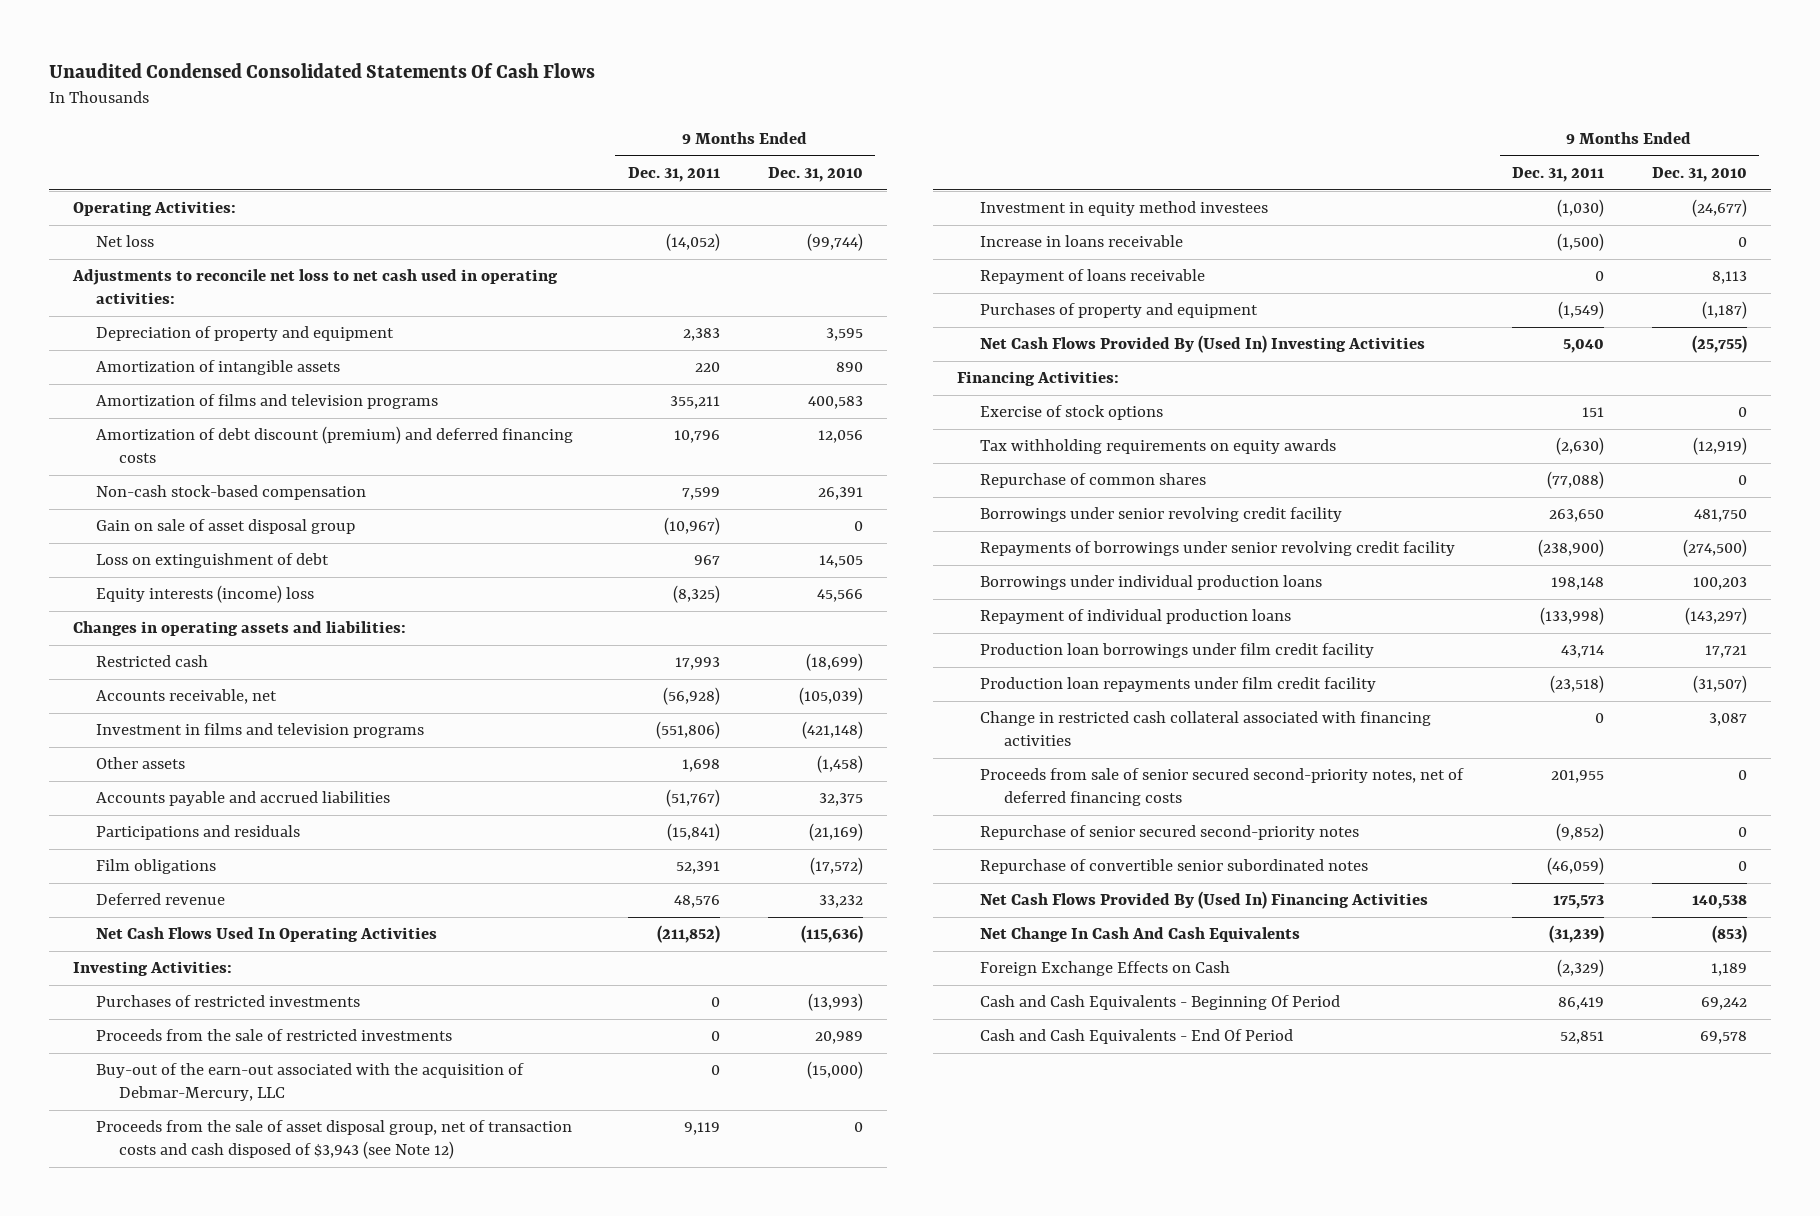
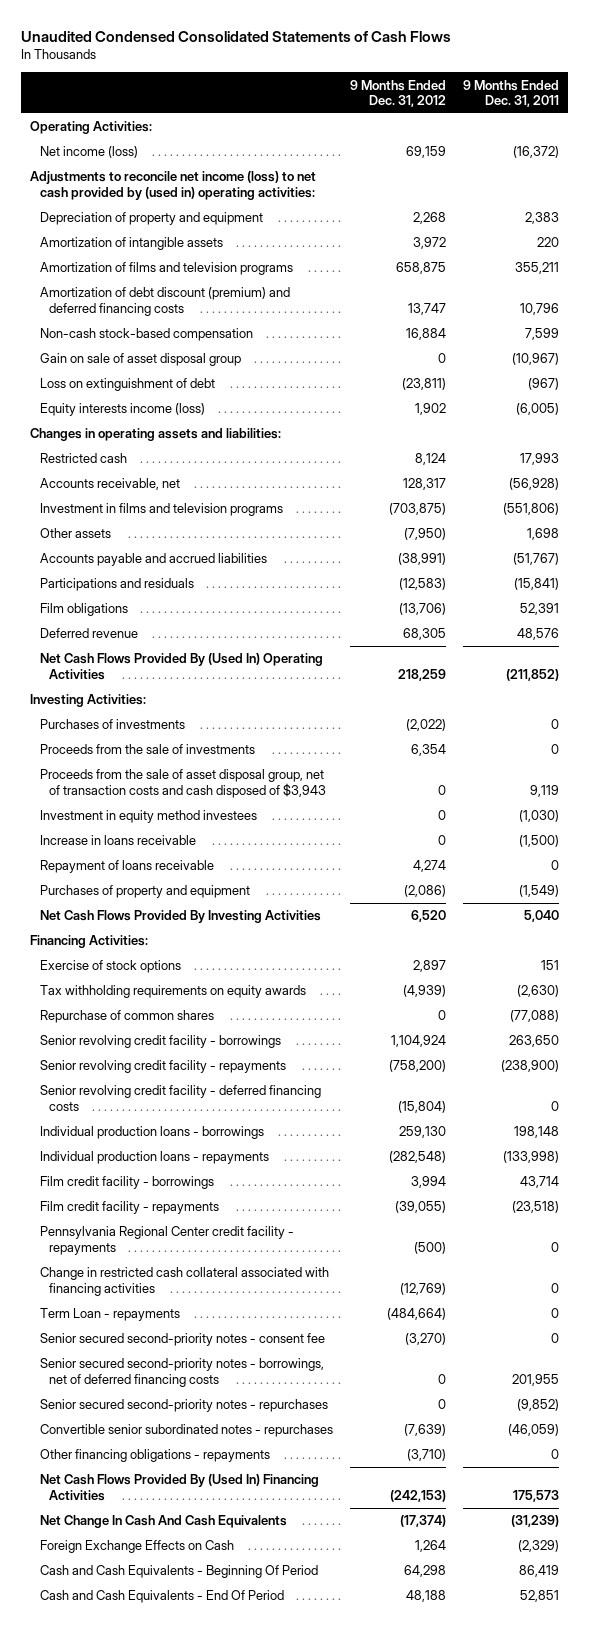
- Unaudited Condensed Consolidated Statements Of Cash Flows
+ Unaudited Condensed Consolidated Statements of Cash Flows
- | 9 Months Ended Dec. 31, 2011 | 9 Months Ended Dec. 31, 2010
+ | 9 Months Ended Dec. 31, 2012 | 9 Months Ended Dec. 31, 2011
- Net loss | (14,052) | (99,744)
- Adjustments to reconcile net loss to net cash used in operating activities:
+ Net income (loss) | 69,159 | (16,372)
+ Adjustments to reconcile net income (loss) to net cash provided by (used in) operating activities:
- Loss on extinguishment of debt | 967 | 14,505
- Equity interests (income) loss | (8,325) | 45,566
+ Loss on extinguishment of debt | (23,811) | (967)
+ Equity interests income (loss) | 1,902 | (6,005)
- Net Cash Flows Used In Operating Activities | (211,852) | (115,636)
+ Net Cash Flows Provided By (Used In) Operating Activities | 218,259 | (211,852)
- Purchases of restricted investments | 0 | (13,993)
- Proceeds from the sale of restricted investments | 0 | 20,989
- Buy-out of the earn-out associated with the acquisition of Debmar-Mercury, LLC | 0 | (15,000)
- Proceeds from the sale of asset disposal group, net of transaction costs and cash disposed of $3,943 (see Note 12) | 9,119 | 0
+ Purchases of investments | (2,022) | 0
+ Proceeds from the sale of investments | 6,354 | 0
+ Proceeds from the sale of asset disposal group, net of transaction costs and cash disposed of $3,943 | 0 | 9,119
- Net Cash Flows Provided By (Used In) Investing Activities | 5,040 | (25,755)
+ Net Cash Flows Provided By Investing Activities | 6,520 | 5,040
- Borrowings under senior revolving credit facility | 263,650 | 481,750
- Repayments of borrowings under senior revolving credit facility | (238,900) | (274,500)
- Borrowings under individual production loans | 198,148 | 100,203
- Repayment of individual production loans | (133,998) | (143,297)
- Production loan borrowings under film credit facility | 43,714 | 17,721
- Production loan repayments under film credit facility | (23,518) | (31,507)
+ Senior revolving credit facility - borrowings | 1,104,924 | 263,650
+ Senior revolving credit facility - repayments | (758,200) | (238,900)
+ Senior revolving credit facility - deferred financing costs | (15,804) | 0
+ Individual production loans - borrowings | 259,130 | 198,148
+ Individual production loans - repayments | (282,548) | (133,998)
+ Film credit facility - borrowings | 3,994 | 43,714
+ Film credit facility - repayments | (39,055) | (23,518)
+ Pennsylvania Regional Center credit facility - repayments | (500) | 0
- Proceeds from sale of senior secured second-priority notes, net of deferred financing costs | 201,955 | 0
- Repurchase of senior secured second-priority notes | (9,852) | 0
- Repurchase of convertible senior subordinated notes | (46,059) | 0
+ Term Loan - repayments | (484,664) | 0
+ Senior secured second-priority notes - consent fee | (3,270) | 0
+ Senior secured second-priority notes - borrowings, net of deferred financing costs | 0 | 201,955
+ Senior secured second-priority notes - repurchases | 0 | (9,852)
+ Convertible senior subordinated notes - repurchases | (7,639) | (46,059)
+ Other financing obligations - repayments | (3,710) | 0

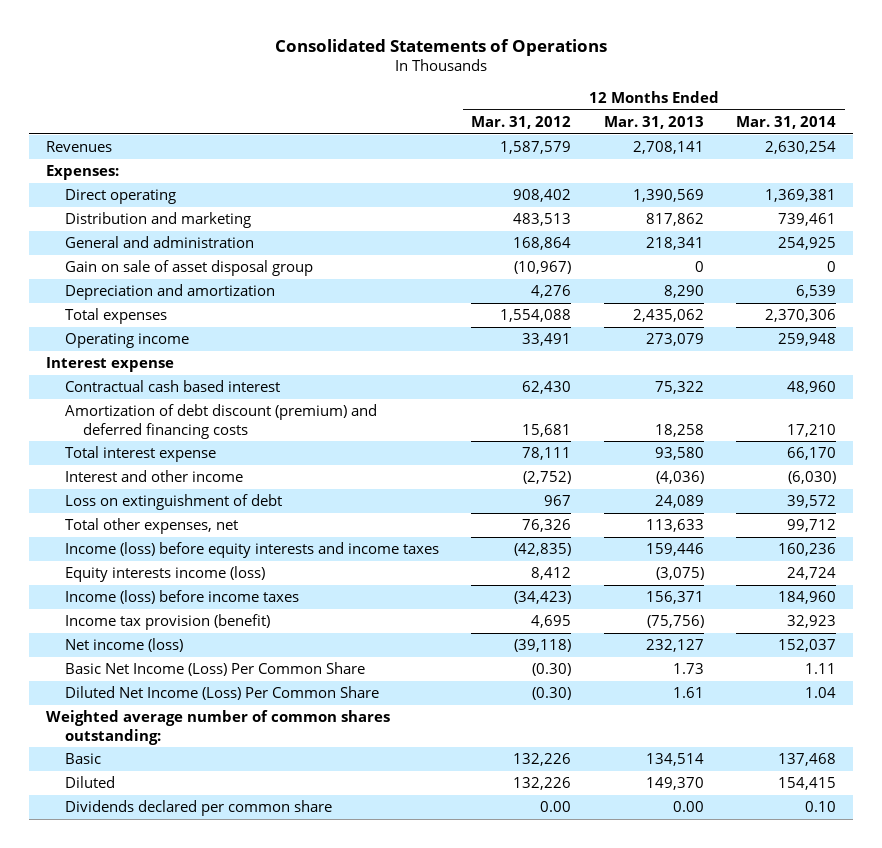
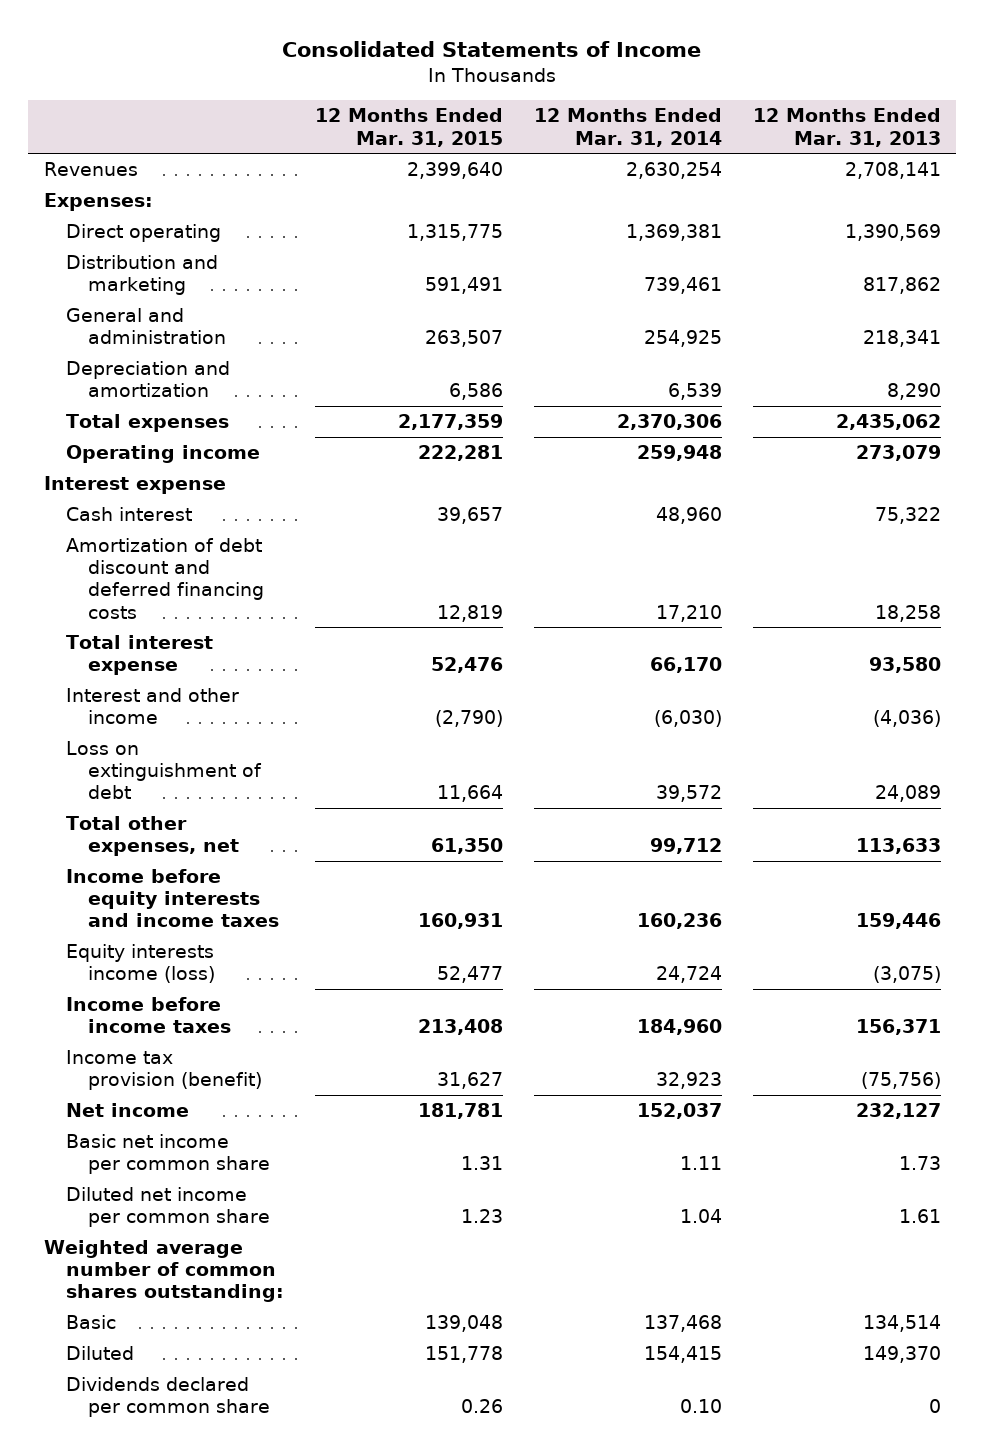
- Consolidated Statements of Operations
+ Consolidated Statements of Income
- | 12 Months Ended Mar. 31, 2012 | 12 Months Ended Mar. 31, 2013 | 12 Months Ended Mar. 31, 2014
+ | 12 Months Ended Mar. 31, 2015 | 12 Months Ended Mar. 31, 2014 | 12 Months Ended Mar. 31, 2013
- Gain on sale of asset disposal group | (10,967) | 0 | 0
- Contractual cash based interest | 62,430 | 75,322 | 48,960
- Amortization of debt discount (premium) and deferred financing costs | 15,681 | 18,258 | 17,210
+ Cash interest | 39,657 | 48,960 | 75,322
+ Amortization of debt discount and deferred financing costs | 12,819 | 17,210 | 18,258
- Income (loss) before equity interests and income taxes | (42,835) | 159,446 | 160,236
+ Income before equity interests and income taxes | 160,931 | 160,236 | 159,446
- Income (loss) before income taxes | (34,423) | 156,371 | 184,960
+ Income before income taxes | 213,408 | 184,960 | 156,371
- Net income (loss) | (39,118) | 232,127 | 152,037
- Basic Net Income (Loss) Per Common Share | (0.30) | 1.73 | 1.11
- Diluted Net Income (Loss) Per Common Share | (0.30) | 1.61 | 1.04
+ Net income | 181,781 | 152,037 | 232,127
+ Basic net income per common share | 1.31 | 1.11 | 1.73
+ Diluted net income per common share | 1.23 | 1.04 | 1.61
- Dividends declared per common share | 0.00 | 0.00 | 0.10
+ Dividends declared per common share | 0.26 | 0.10 | 0

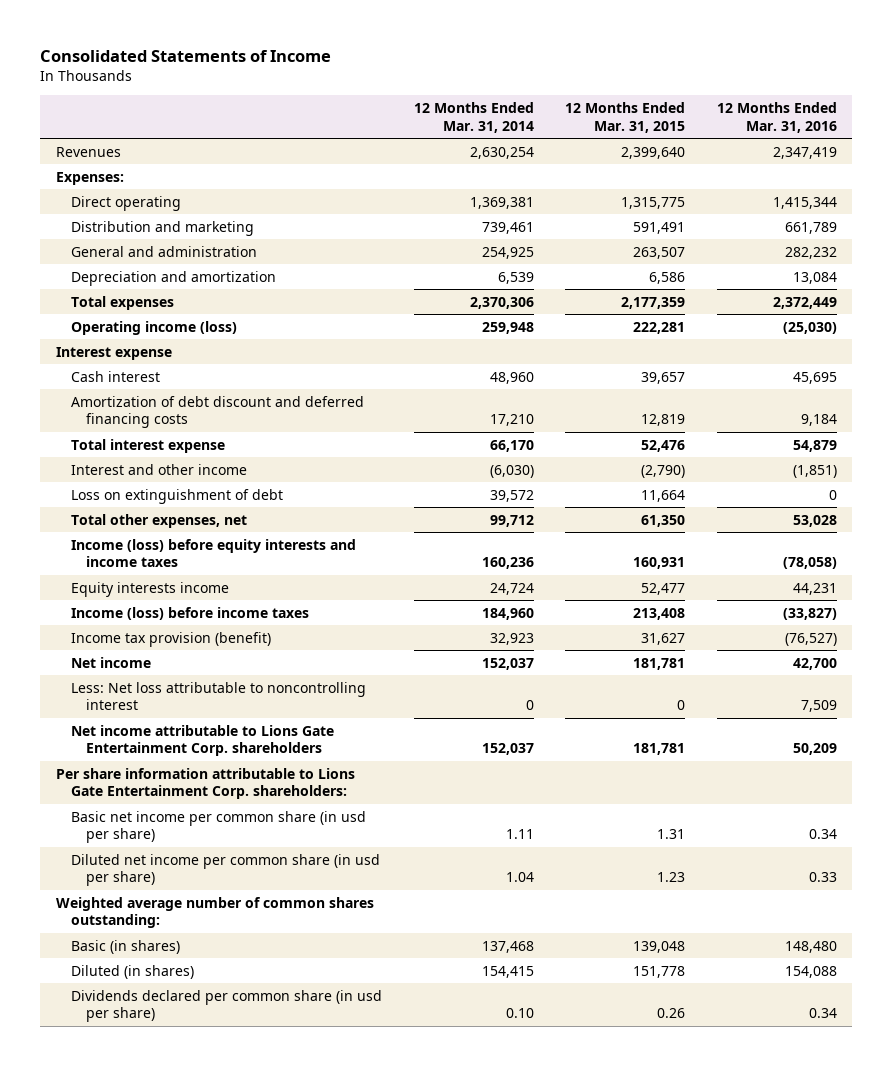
- | 12 Months Ended Mar. 31, 2015 | 12 Months Ended Mar. 31, 2014 | 12 Months Ended Mar. 31, 2013
+ | 12 Months Ended Mar. 31, 2014 | 12 Months Ended Mar. 31, 2015 | 12 Months Ended Mar. 31, 2016
- Operating income | 222,281 | 259,948 | 273,079
+ Operating income (loss) | 259,948 | 222,281 | (25,030)
- Income before equity interests and income taxes | 160,931 | 160,236 | 159,446
- Equity interests income (loss) | 52,477 | 24,724 | (3,075)
- Income before income taxes | 213,408 | 184,960 | 156,371
+ Income (loss) before equity interests and income taxes | 160,236 | 160,931 | (78,058)
+ Equity interests income | 24,724 | 52,477 | 44,231
+ Income (loss) before income taxes | 184,960 | 213,408 | (33,827)
- Basic net income per common share | 1.31 | 1.11 | 1.73
- Diluted net income per common share | 1.23 | 1.04 | 1.61
+ Less: Net loss attributable to noncontrolling interest | 0 | 0 | 7,509
+ Net income attributable to Lions Gate Entertainment Corp. shareholders | 152,037 | 181,781 | 50,209
+ Per share information attributable to Lions Gate Entertainment Corp. shareholders:
+ Basic net income per common share (in usd per share) | 1.11 | 1.31 | 0.34
+ Diluted net income per common share (in usd per share) | 1.04 | 1.23 | 0.33
- Basic | 139,048 | 137,468 | 134,514
- Diluted | 151,778 | 154,415 | 149,370
- Dividends declared per common share | 0.26 | 0.10 | 0
+ Basic (in shares) | 137,468 | 139,048 | 148,480
+ Diluted (in shares) | 154,415 | 151,778 | 154,088
+ Dividends declared per common share (in usd per share) | 0.10 | 0.26 | 0.34

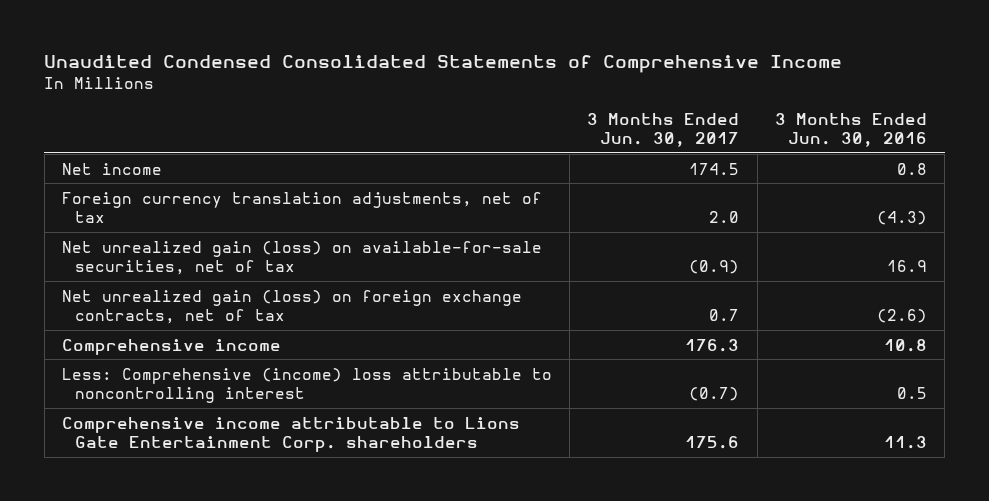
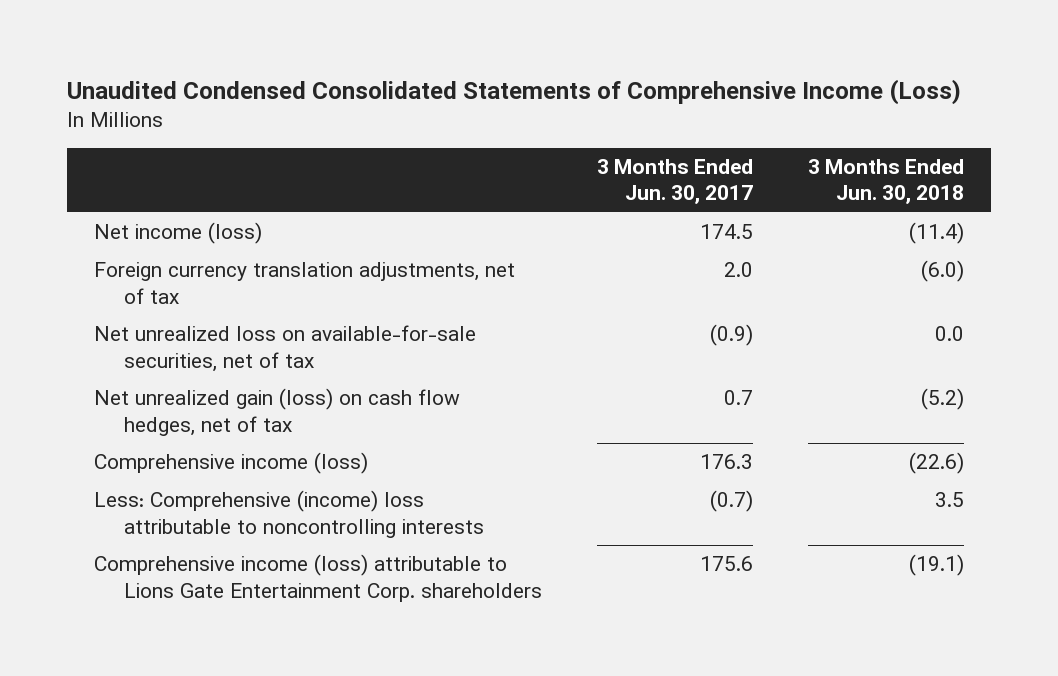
- Unaudited Condensed Consolidated Statements of Comprehensive Income
+ Unaudited Condensed Consolidated Statements of Comprehensive Income (Loss)
- | 3 Months Ended Jun. 30, 2017 | 3 Months Ended Jun. 30, 2016
+ | 3 Months Ended Jun. 30, 2017 | 3 Months Ended Jun. 30, 2018
- Net income | 174.5 | 0.8
+ Net income (loss) | 174.5 | (11.4)
- Net unrealized gain (loss) on available-for-sale securities, net of tax | (0.9) | 16.9
- Net unrealized gain (loss) on foreign exchange contracts, net of tax | 0.7 | (2.6)
- Comprehensive income | 176.3 | 10.8
- Less: Comprehensive (income) loss attributable to noncontrolling interest | (0.7) | 0.5
- Comprehensive income attributable to Lions Gate Entertainment Corp. shareholders | 175.6 | 11.3
+ Net unrealized loss on available-for-sale securities, net of tax | (0.9) | 0.0
+ Net unrealized gain (loss) on cash flow hedges, net of tax | 0.7 | (5.2)
+ Comprehensive income (loss) | 176.3 | (22.6)
+ Less: Comprehensive (income) loss attributable to noncontrolling interests | (0.7) | 3.5
+ Comprehensive income (loss) attributable to Lions Gate Entertainment Corp. shareholders | 175.6 | (19.1)

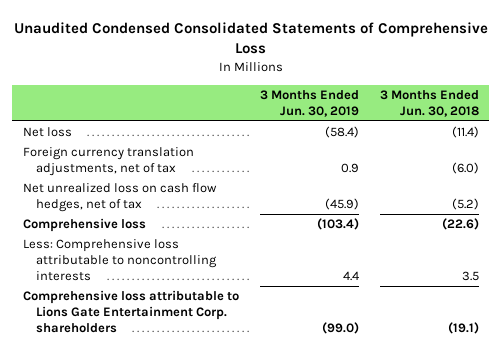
- Unaudited Condensed Consolidated Statements of Comprehensive Income (Loss)
+ Unaudited Condensed Consolidated Statements of Comprehensive Loss
- | 3 Months Ended Jun. 30, 2017 | 3 Months Ended Jun. 30, 2018
+ | 3 Months Ended Jun. 30, 2019 | 3 Months Ended Jun. 30, 2018
- Net income (loss) | 174.5 | (11.4)
+ Net loss | (58.4) | (11.4)
- Net unrealized loss on available-for-sale securities, net of tax | (0.9) | 0.0
- Net unrealized gain (loss) on cash flow hedges, net of tax | 0.7 | (5.2)
- Comprehensive income (loss) | 176.3 | (22.6)
- Less: Comprehensive (income) loss attributable to noncontrolling interests | (0.7) | 3.5
- Comprehensive income (loss) attributable to Lions Gate Entertainment Corp. shareholders | 175.6 | (19.1)
+ Net unrealized loss on cash flow hedges, net of tax | (45.9) | (5.2)
+ Comprehensive loss | (103.4) | (22.6)
+ Less: Comprehensive loss attributable to noncontrolling interests | 4.4 | 3.5
+ Comprehensive loss attributable to Lions Gate Entertainment Corp. shareholders | (99.0) | (19.1)

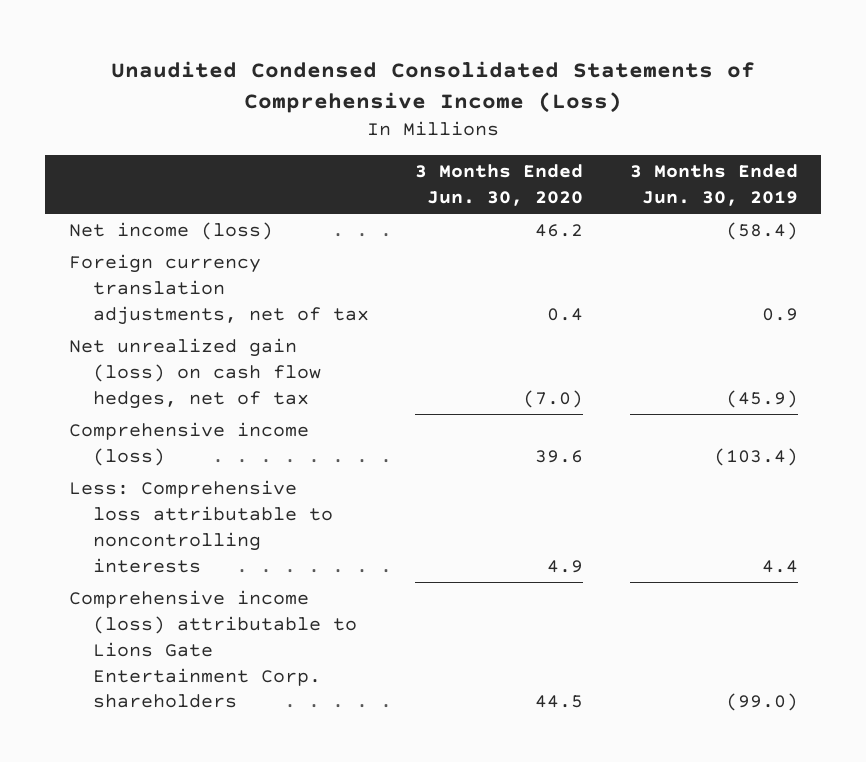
- Unaudited Condensed Consolidated Statements of Comprehensive Loss
+ Unaudited Condensed Consolidated Statements of Comprehensive Income (Loss)
- | 3 Months Ended Jun. 30, 2019 | 3 Months Ended Jun. 30, 2018
+ | 3 Months Ended Jun. 30, 2020 | 3 Months Ended Jun. 30, 2019
- Net loss | (58.4) | (11.4)
+ Net income (loss) | 46.2 | (58.4)
- Net unrealized loss on cash flow hedges, net of tax | (45.9) | (5.2)
- Comprehensive loss | (103.4) | (22.6)
+ Net unrealized gain (loss) on cash flow hedges, net of tax | (7.0) | (45.9)
+ Comprehensive income (loss) | 39.6 | (103.4)
- Comprehensive loss attributable to Lions Gate Entertainment Corp. shareholders | (99.0) | (19.1)
+ Comprehensive income (loss) attributable to Lions Gate Entertainment Corp. shareholders | 44.5 | (99.0)

